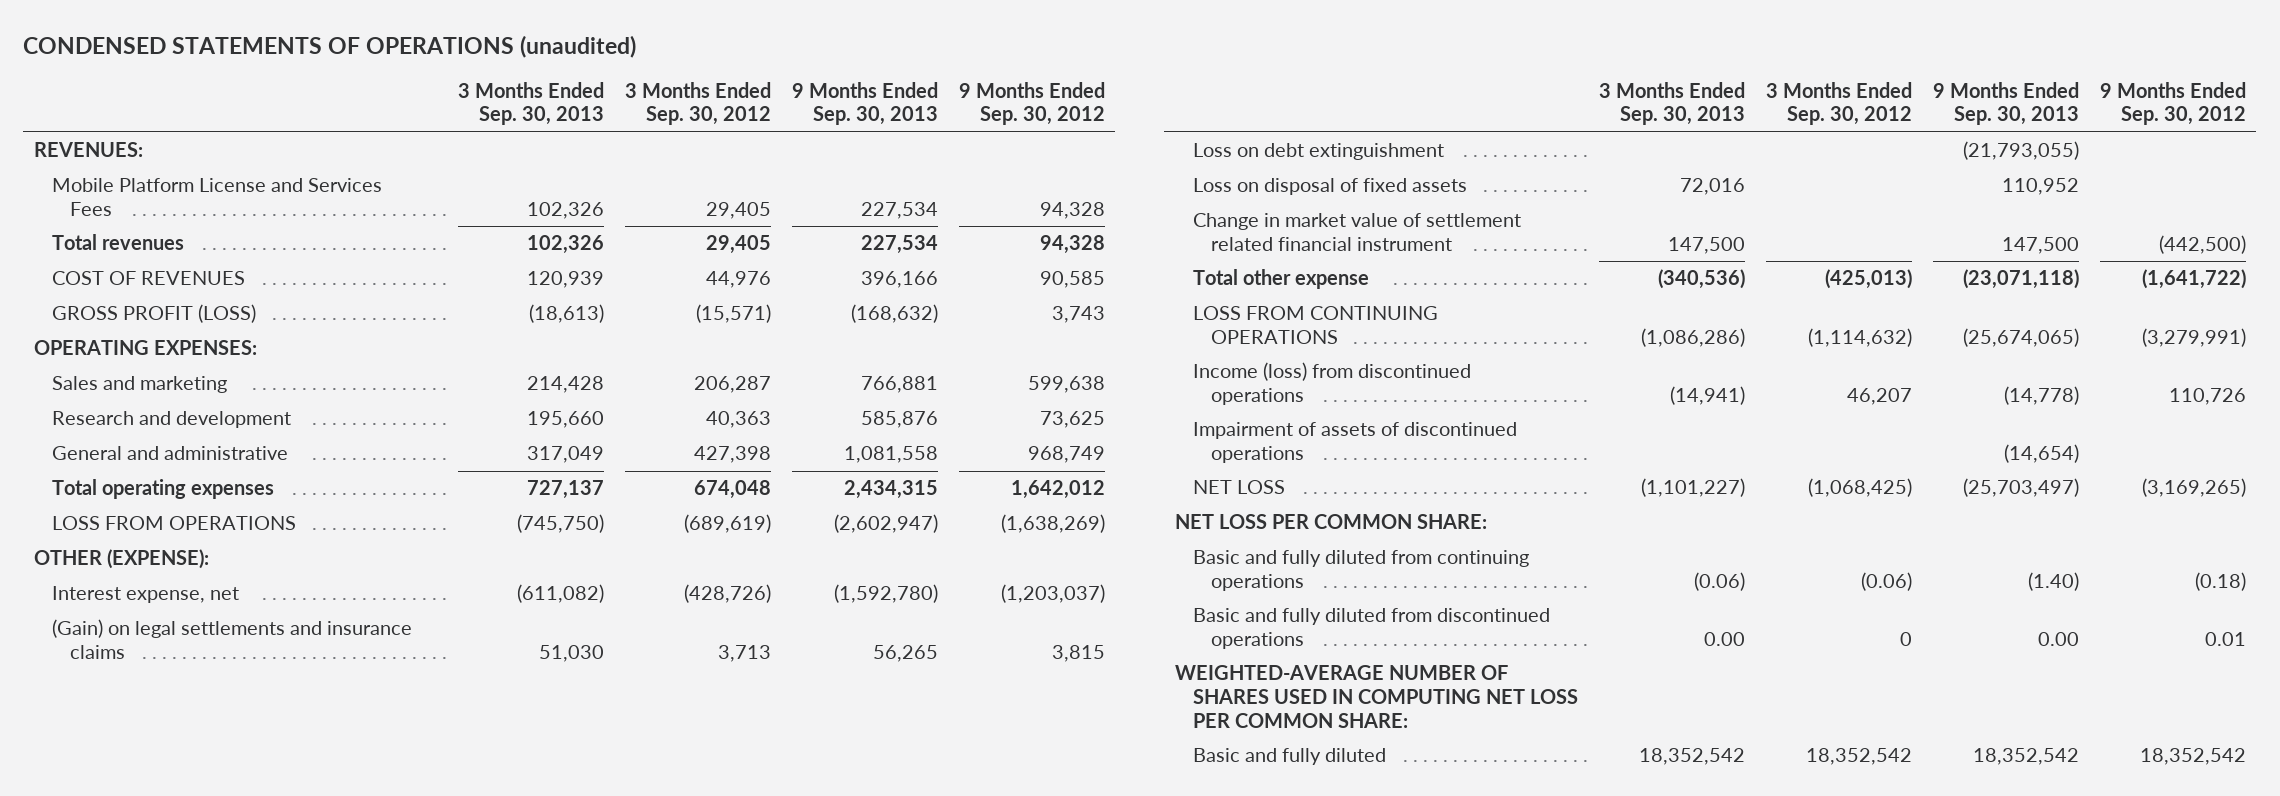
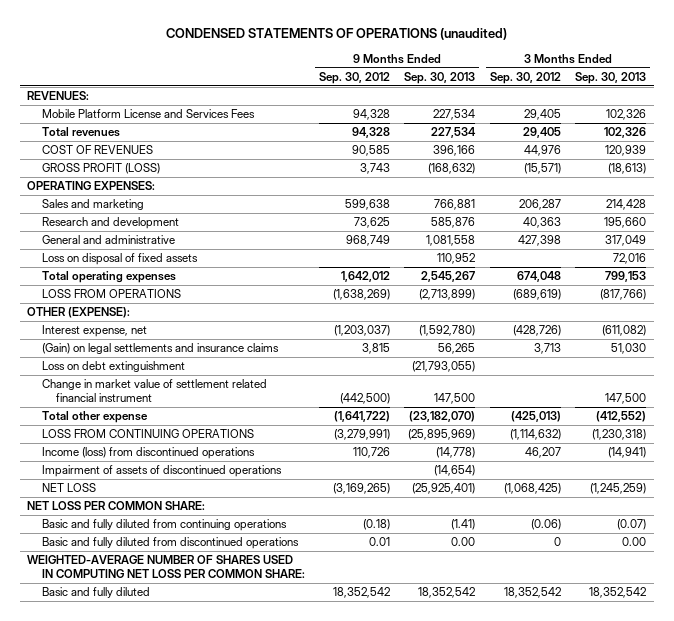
- | 3 Months Ended Sep. 30, 2013 | 3 Months Ended Sep. 30, 2012 | 9 Months Ended Sep. 30, 2013 | 9 Months Ended Sep. 30, 2012
+ | 9 Months Ended Sep. 30, 2012 | 9 Months Ended Sep. 30, 2013 | 3 Months Ended Sep. 30, 2012 | 3 Months Ended Sep. 30, 2013
- Total operating expenses | 727,137 | 674,048 | 2,434,315 | 1,642,012
- LOSS FROM OPERATIONS | (745,750) | (689,619) | (2,602,947) | (1,638,269)
moved up: Loss on disposal of fixed assets | | 110,952 | | 72,016
+ Total operating expenses | 1,642,012 | 2,545,267 | 674,048 | 799,153
+ LOSS FROM OPERATIONS | (1,638,269) | (2,713,899) | (689,619) | (817,766)
- Total other expense | (340,536) | (425,013) | (23,071,118) | (1,641,722)
- LOSS FROM CONTINUING OPERATIONS | (1,086,286) | (1,114,632) | (25,674,065) | (3,279,991)
+ Total other expense | (1,641,722) | (23,182,070) | (425,013) | (412,552)
+ LOSS FROM CONTINUING OPERATIONS | (3,279,991) | (25,895,969) | (1,114,632) | (1,230,318)
- NET LOSS | (1,101,227) | (1,068,425) | (25,703,497) | (3,169,265)
+ NET LOSS | (3,169,265) | (25,925,401) | (1,068,425) | (1,245,259)
- Basic and fully diluted from continuing operations | (0.06) | (0.06) | (1.40) | (0.18)
+ Basic and fully diluted from continuing operations | (0.18) | (1.41) | (0.06) | (0.07)

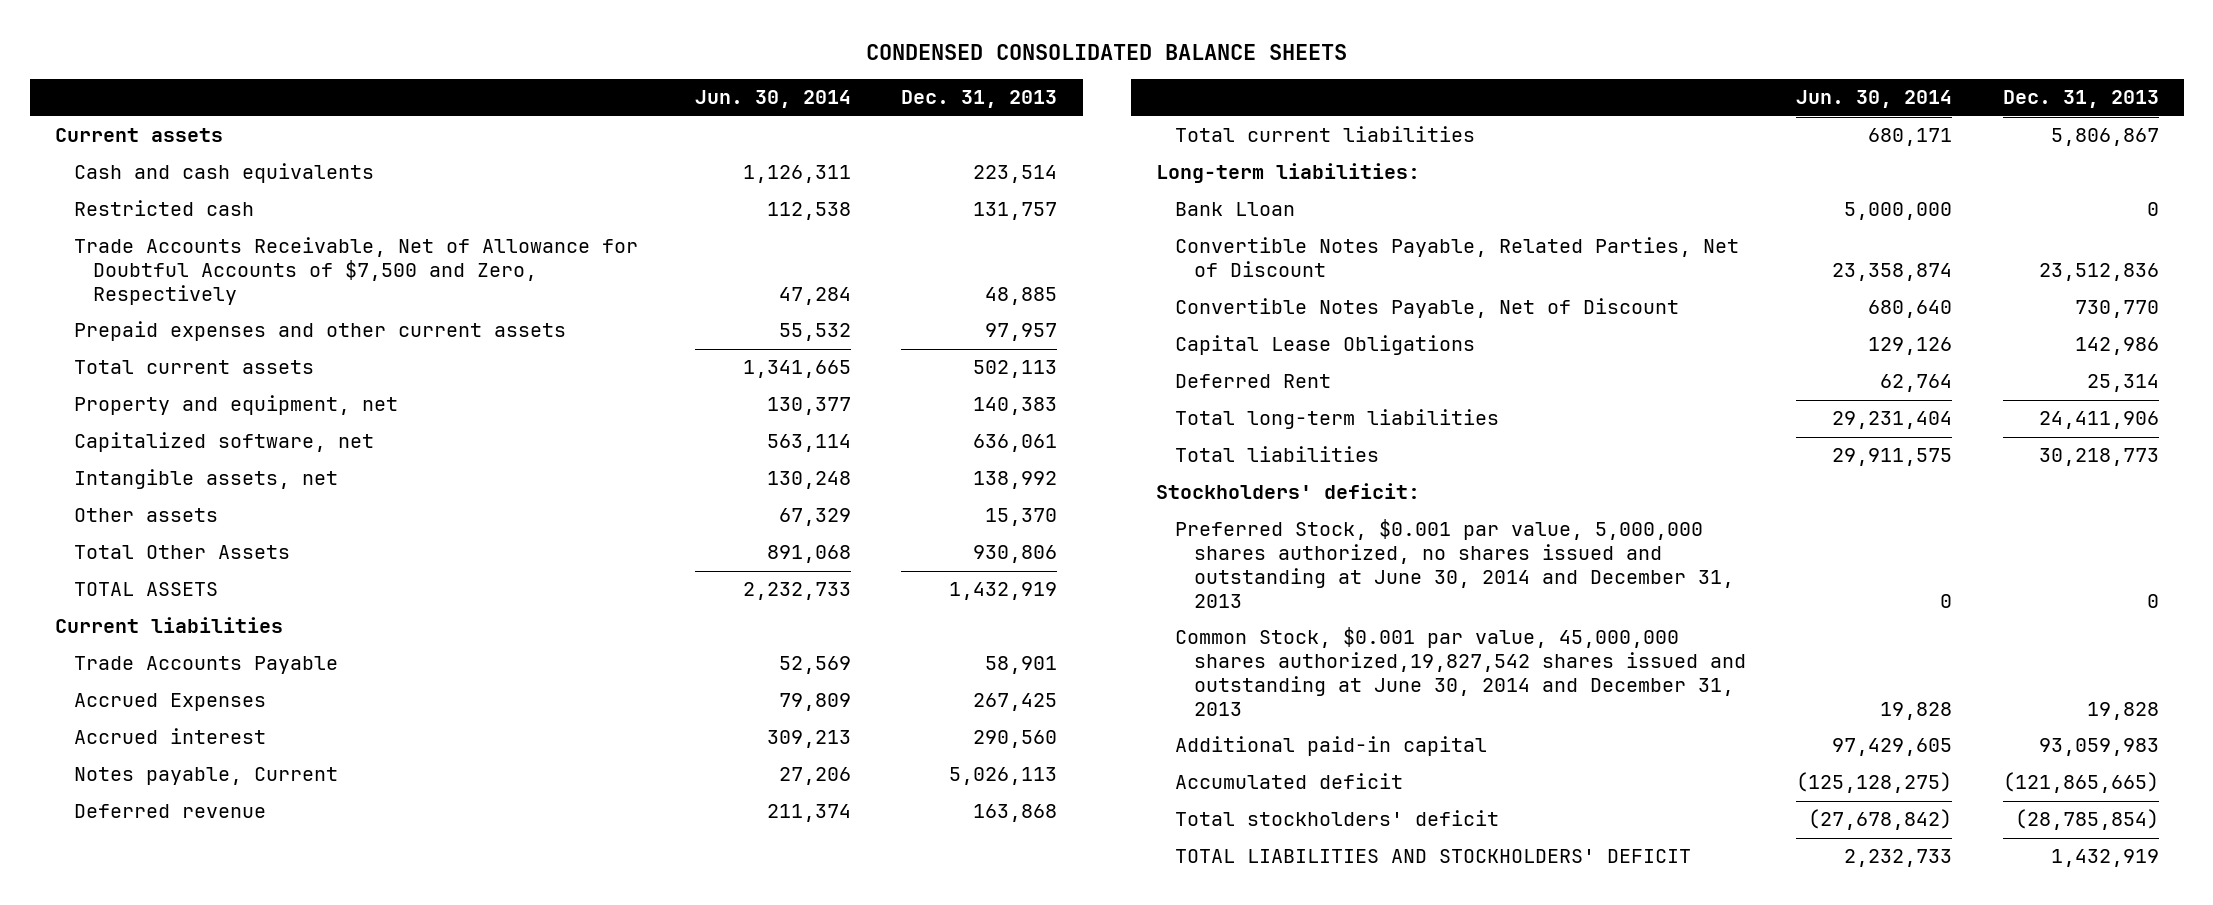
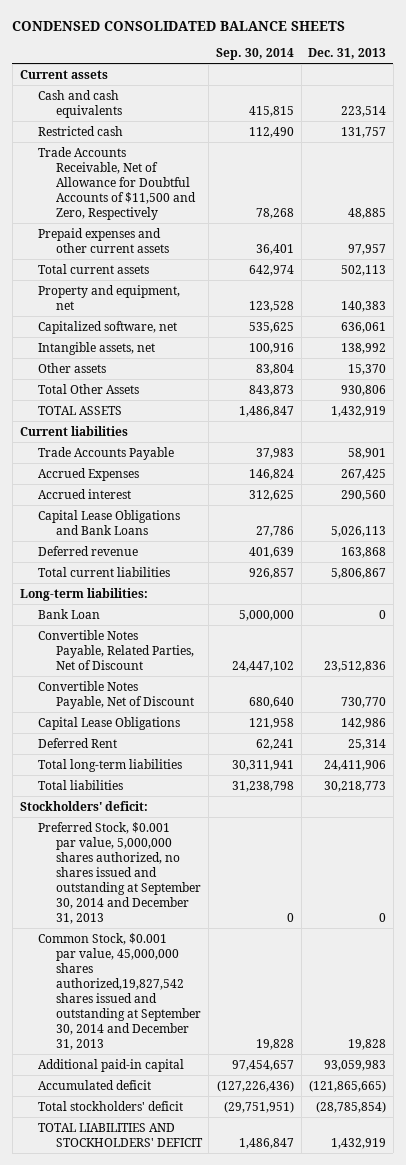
- | Jun. 30, 2014 | Dec. 31, 2013
+ | Sep. 30, 2014 | Dec. 31, 2013
- Trade Accounts Receivable, Net of Allowance for Doubtful Accounts of $7,500 and Zero, Respectively | 47,284 | 48,885
+ Trade Accounts Receivable, Net of Allowance for Doubtful Accounts of $11,500 and Zero, Respectively | 78,268 | 48,885
- Notes payable, Current | 27,206 | 5,026,113
+ Capital Lease Obligations and Bank Loans | 27,786 | 5,026,113
- Bank Lloan | 5,000,000 | 0
+ Bank Loan | 5,000,000 | 0
- Preferred Stock, $0.001 par value, 5,000,000 shares authorized, no shares issued and outstanding at June 30, 2014 and December 31, 2013 | 0 | 0
- Common Stock, $0.001 par value, 45,000,000 shares authorized,19,827,542 shares issued and outstanding at June 30, 2014 and December 31, 2013 | 19,828 | 19,828
+ Preferred Stock, $0.001 par value, 5,000,000 shares authorized, no shares issued and outstanding at September 30, 2014 and December 31, 2013 | 0 | 0
+ Common Stock, $0.001 par value, 45,000,000 shares authorized,19,827,542 shares issued and outstanding at September 30, 2014 and December 31, 2013 | 19,828 | 19,828

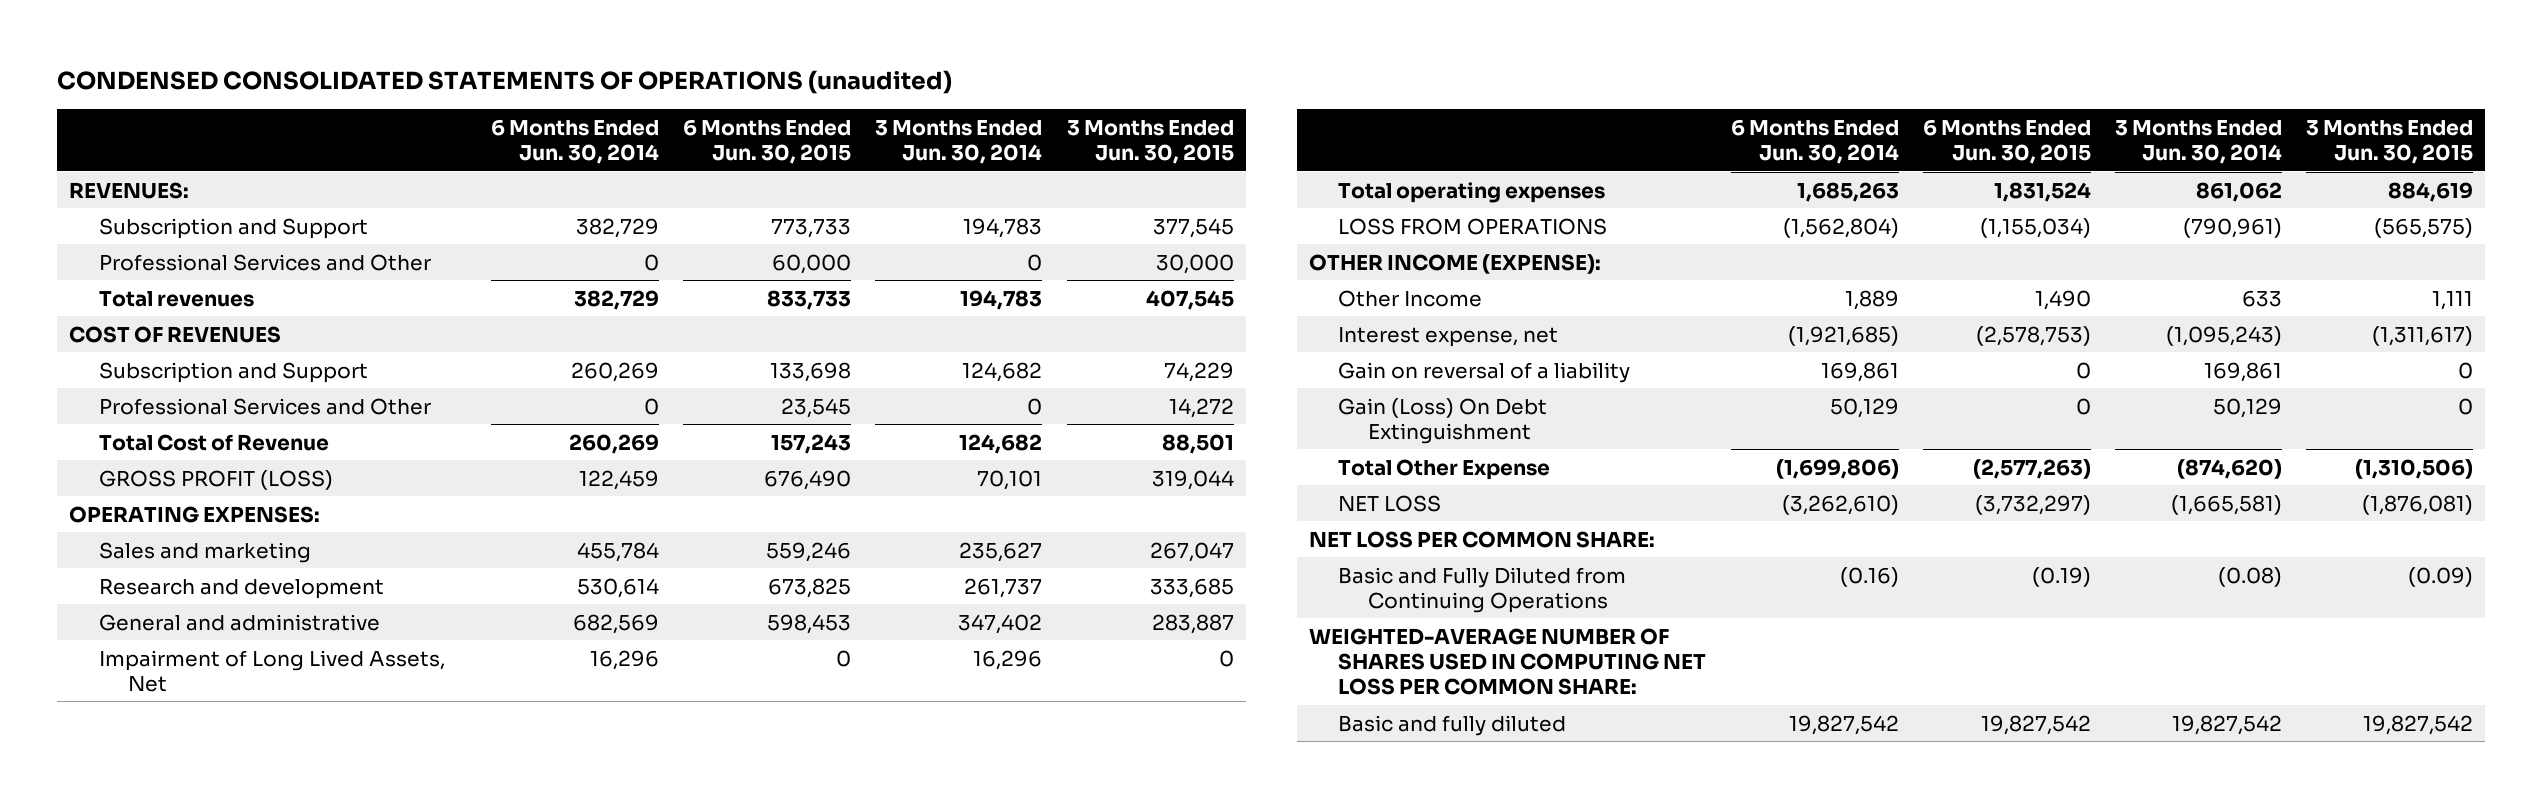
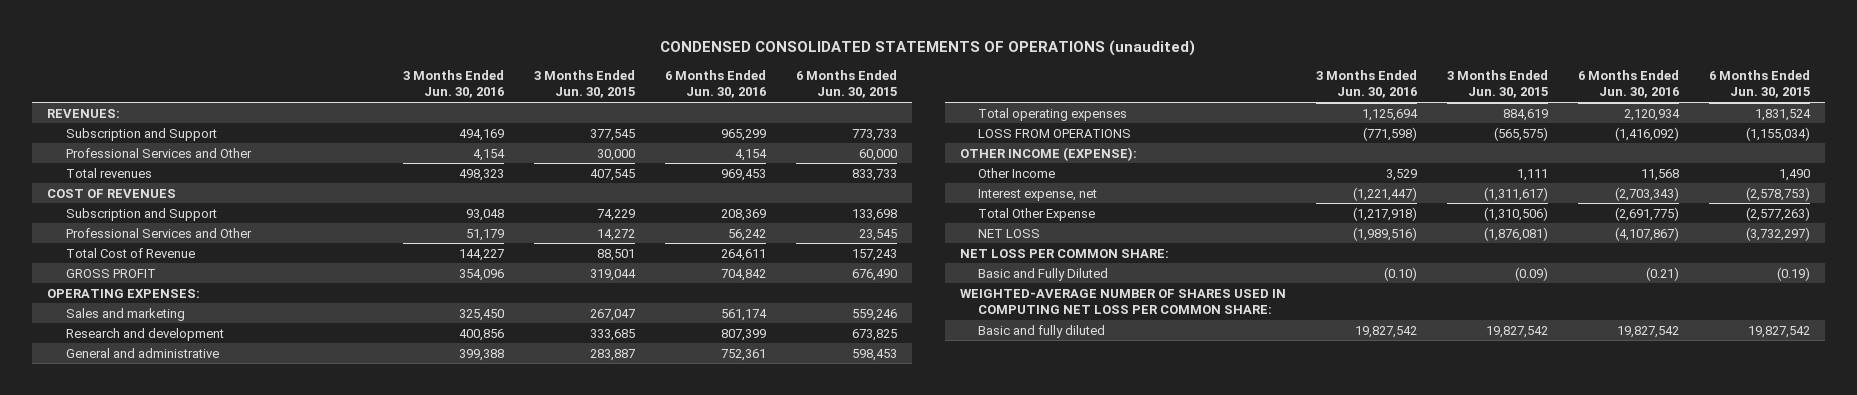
- | 6 Months Ended Jun. 30, 2014 | 6 Months Ended Jun. 30, 2015 | 3 Months Ended Jun. 30, 2014 | 3 Months Ended Jun. 30, 2015
+ | 3 Months Ended Jun. 30, 2016 | 3 Months Ended Jun. 30, 2015 | 6 Months Ended Jun. 30, 2016 | 6 Months Ended Jun. 30, 2015
- GROSS PROFIT (LOSS) | 122,459 | 676,490 | 70,101 | 319,044
+ GROSS PROFIT | 354,096 | 319,044 | 704,842 | 676,490
- Impairment of Long Lived Assets, Net | 16,296 | 0 | 16,296 | 0
- Gain on reversal of a liability | 169,861 | 0 | 169,861 | 0
- Gain (Loss) On Debt Extinguishment | 50,129 | 0 | 50,129 | 0
- Basic and Fully Diluted from Continuing Operations | (0.16) | (0.19) | (0.08) | (0.09)
+ Basic and Fully Diluted | (0.10) | (0.09) | (0.21) | (0.19)

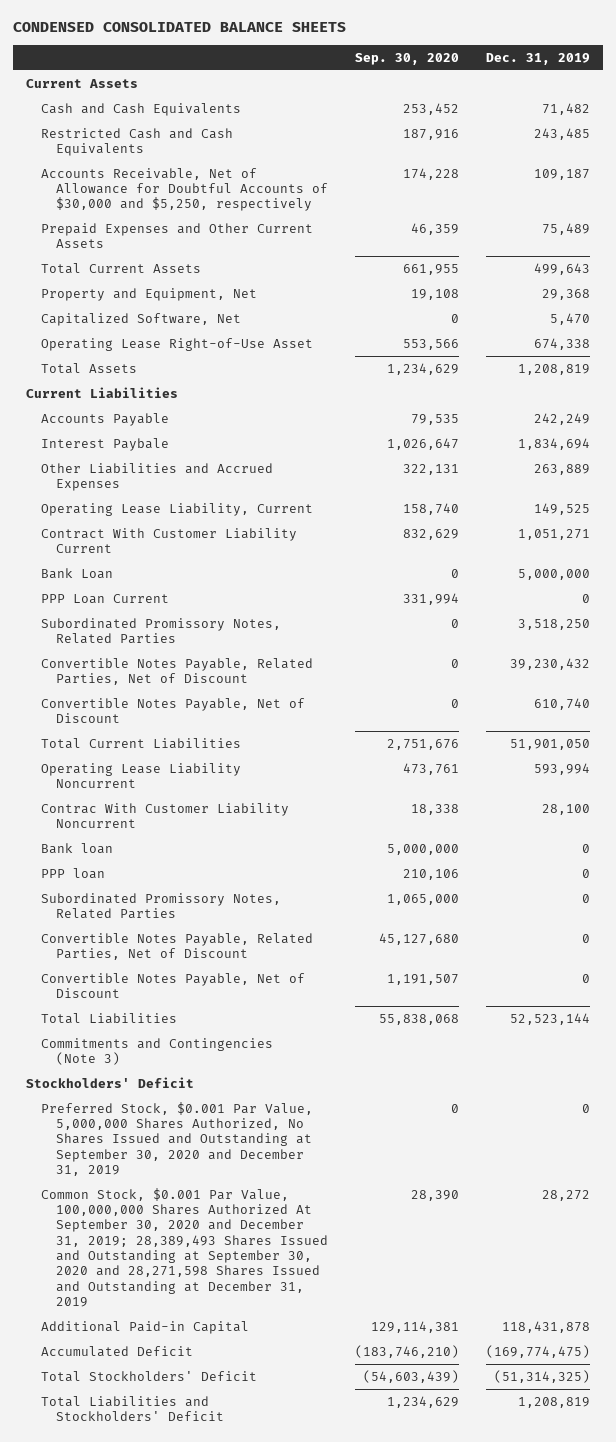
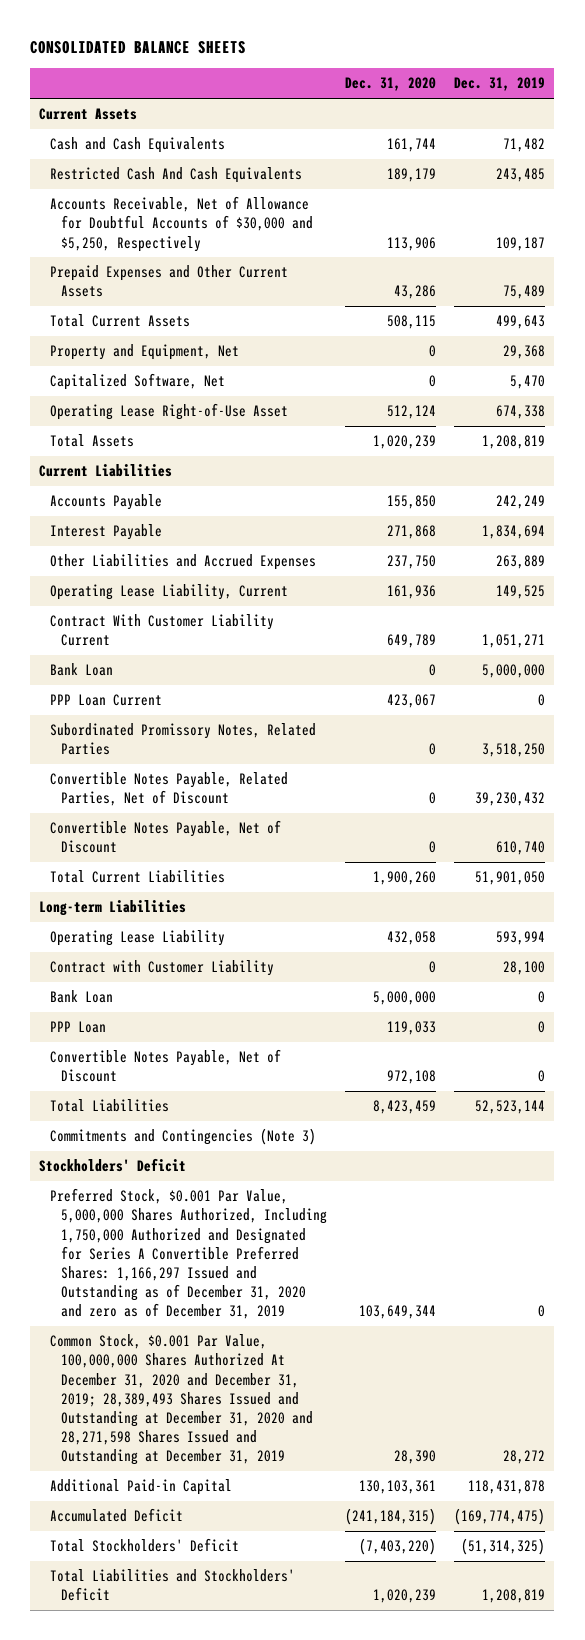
- CONDENSED CONSOLIDATED BALANCE SHEETS
+ CONSOLIDATED BALANCE SHEETS
- | Sep. 30, 2020 | Dec. 31, 2019
+ | Dec. 31, 2020 | Dec. 31, 2019
- Restricted Cash and Cash Equivalents | 187,916 | 243,485
- Accounts Receivable, Net of Allowance for Doubtful Accounts of $30,000 and $5,250, respectively | 174,228 | 109,187
+ Restricted Cash And Cash Equivalents | 189,179 | 243,485
+ Accounts Receivable, Net of Allowance for Doubtful Accounts of $30,000 and $5,250, Respectively | 113,906 | 109,187
- Interest Paybale | 1,026,647 | 1,834,694
+ Interest Payable | 271,868 | 1,834,694
- Operating Lease Liability Noncurrent | 473,761 | 593,994
- Contrac With Customer Liability Noncurrent | 18,338 | 28,100
- Bank loan | 5,000,000 | 0
- PPP loan | 210,106 | 0
- Subordinated Promissory Notes, Related Parties | 1,065,000 | 0
- Convertible Notes Payable, Related Parties, Net of Discount | 45,127,680 | 0
+ Long-term Liabilities
+ Operating Lease Liability | 432,058 | 593,994
+ Contract with Customer Liability | 0 | 28,100
+ Bank Loan | 5,000,000 | 0
+ PPP Loan | 119,033 | 0
- Preferred Stock, $0.001 Par Value, 5,000,000 Shares Authorized, No Shares Issued and Outstanding at September 30, 2020 and December 31, 2019 | 0 | 0
- Common Stock, $0.001 Par Value, 100,000,000 Shares Authorized At September 30, 2020 and December 31, 2019; 28,389,493 Shares Issued and Outstanding at September 30, 2020 and 28,271,598 Shares Issued and Outstanding at December 31, 2019 | 28,390 | 28,272
+ Preferred Stock, $0.001 Par Value, 5,000,000 Shares Authorized, Including 1,750,000 Authorized and Designated for Series A Convertible Preferred Shares: 1,166,297 Issued and Outstanding as of December 31, 2020 and zero as of December 31, 2019 | 103,649,344 | 0
+ Common Stock, $0.001 Par Value, 100,000,000 Shares Authorized At December 31, 2020 and December 31, 2019; 28,389,493 Shares Issued and Outstanding at December 31, 2020 and 28,271,598 Shares Issued and Outstanding at December 31, 2019 | 28,390 | 28,272

